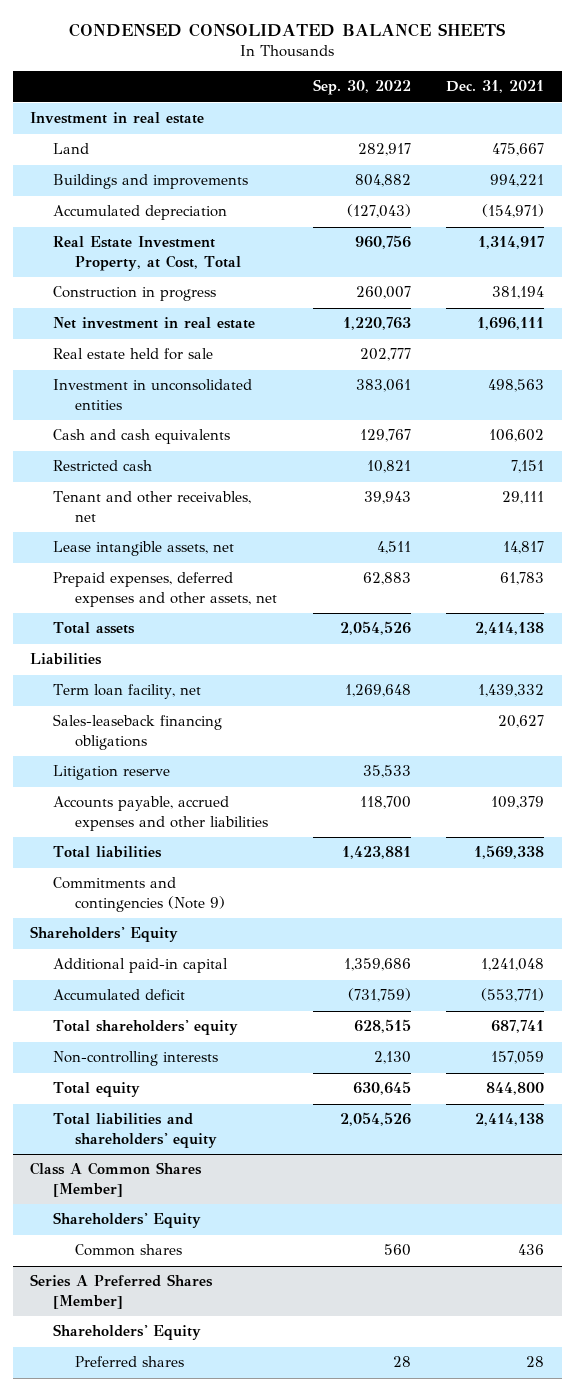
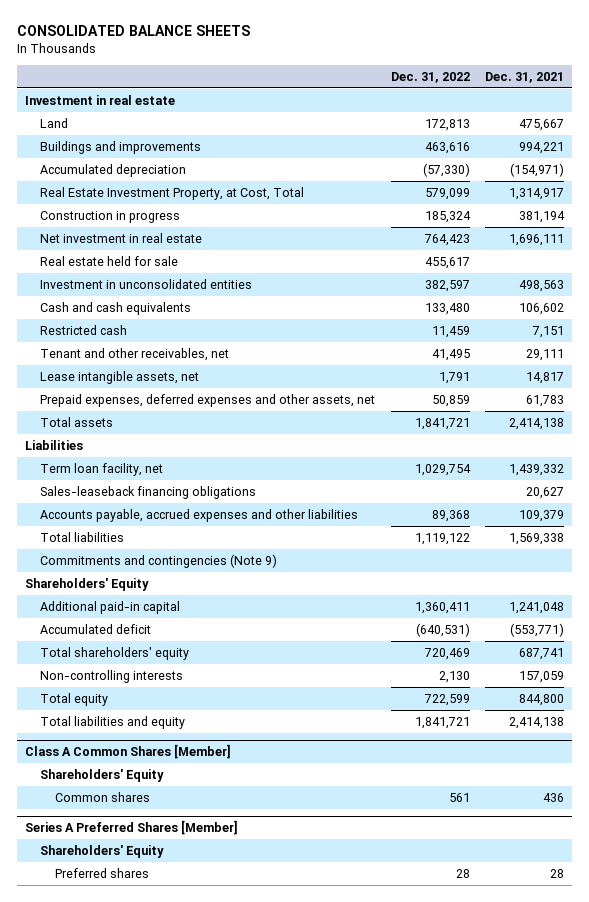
- CONDENSED CONSOLIDATED BALANCE SHEETS
+ CONSOLIDATED BALANCE SHEETS
- | Sep. 30, 2022 | Dec. 31, 2021
+ | Dec. 31, 2022 | Dec. 31, 2021
- Litigation reserve | 35,533 |
- Total liabilities and shareholders' equity | 2,054,526 | 2,414,138
+ Total liabilities and equity | 1,841,721 | 2,414,138

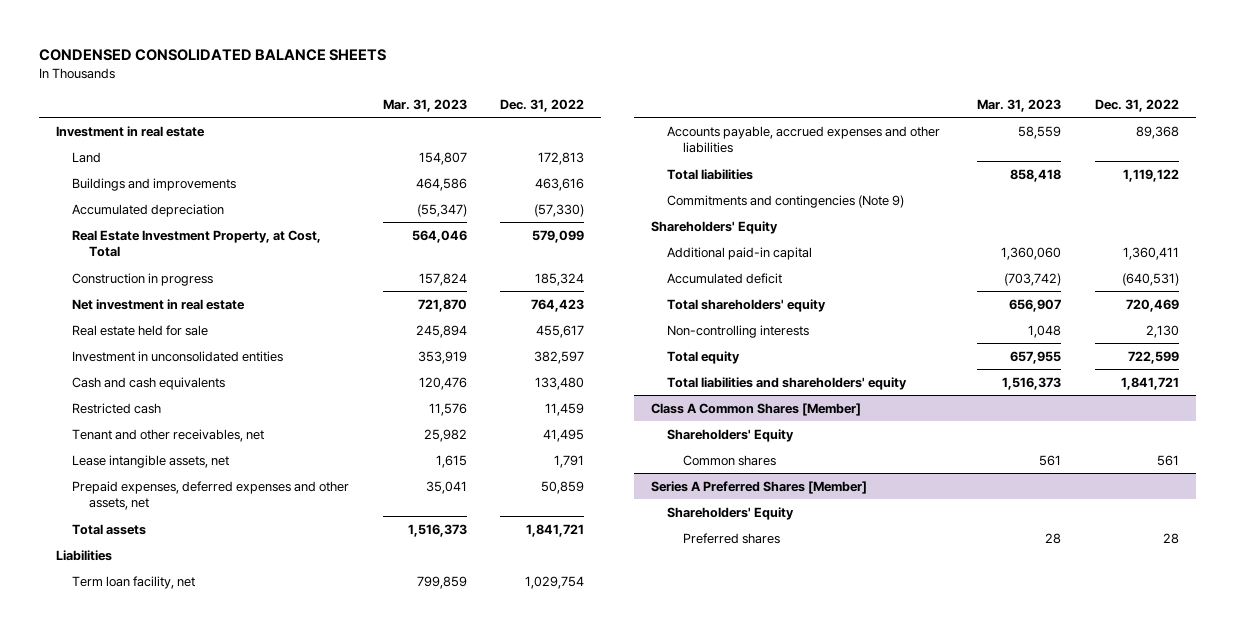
- CONSOLIDATED BALANCE SHEETS
+ CONDENSED CONSOLIDATED BALANCE SHEETS
- | Dec. 31, 2022 | Dec. 31, 2021
+ | Mar. 31, 2023 | Dec. 31, 2022
- Sales-leaseback financing obligations | | 20,627
- Total liabilities and equity | 1,841,721 | 2,414,138
+ Total liabilities and shareholders' equity | 1,516,373 | 1,841,721

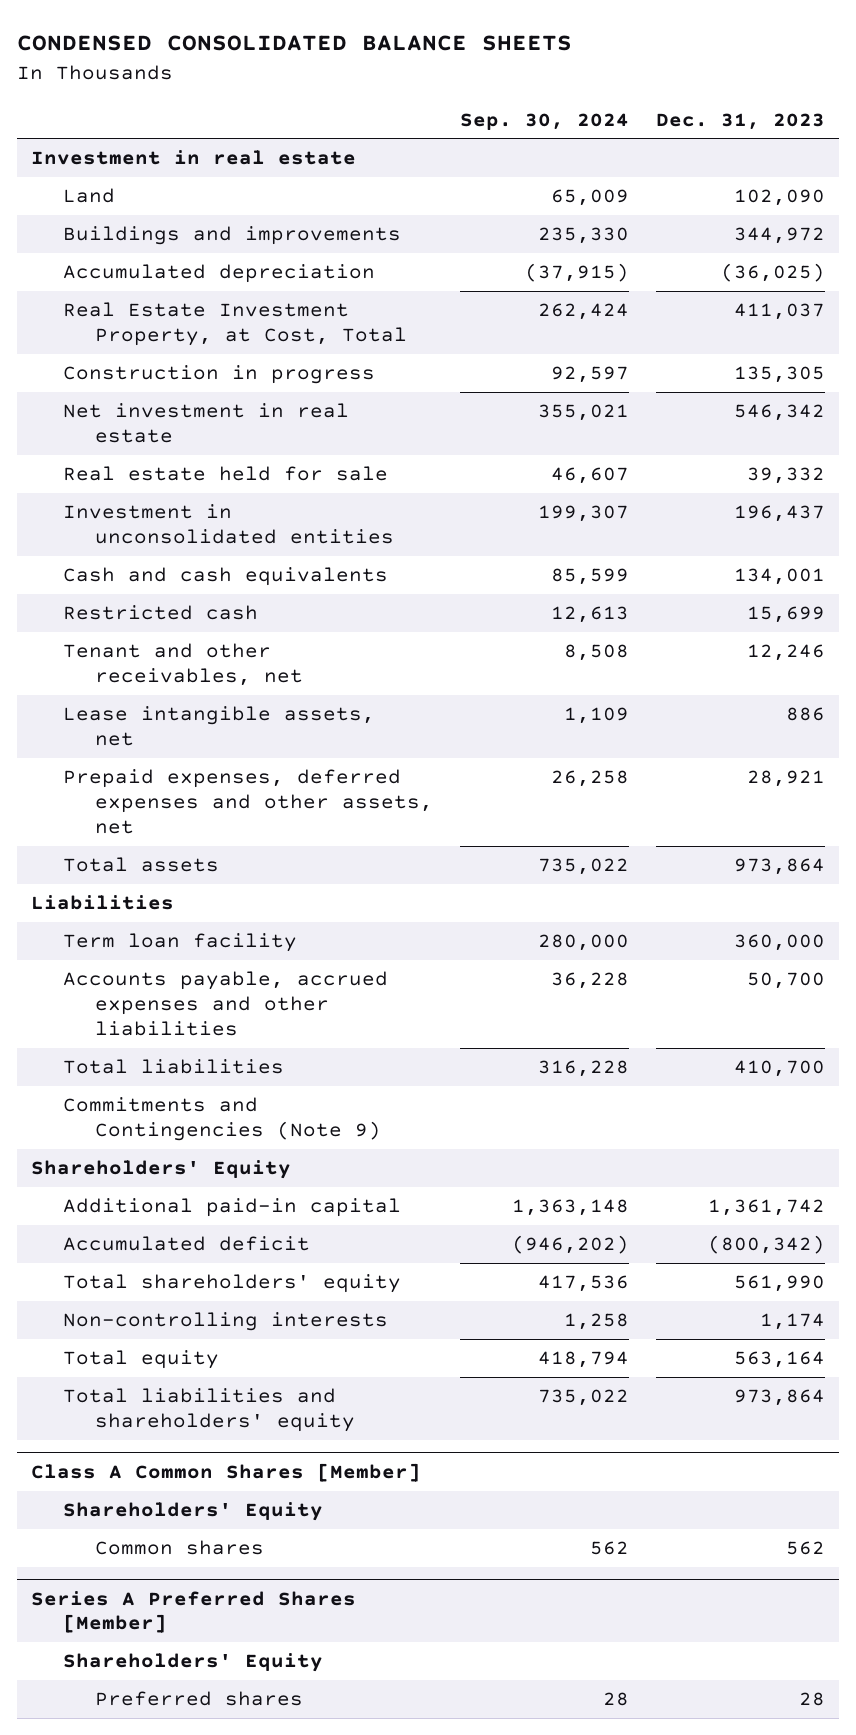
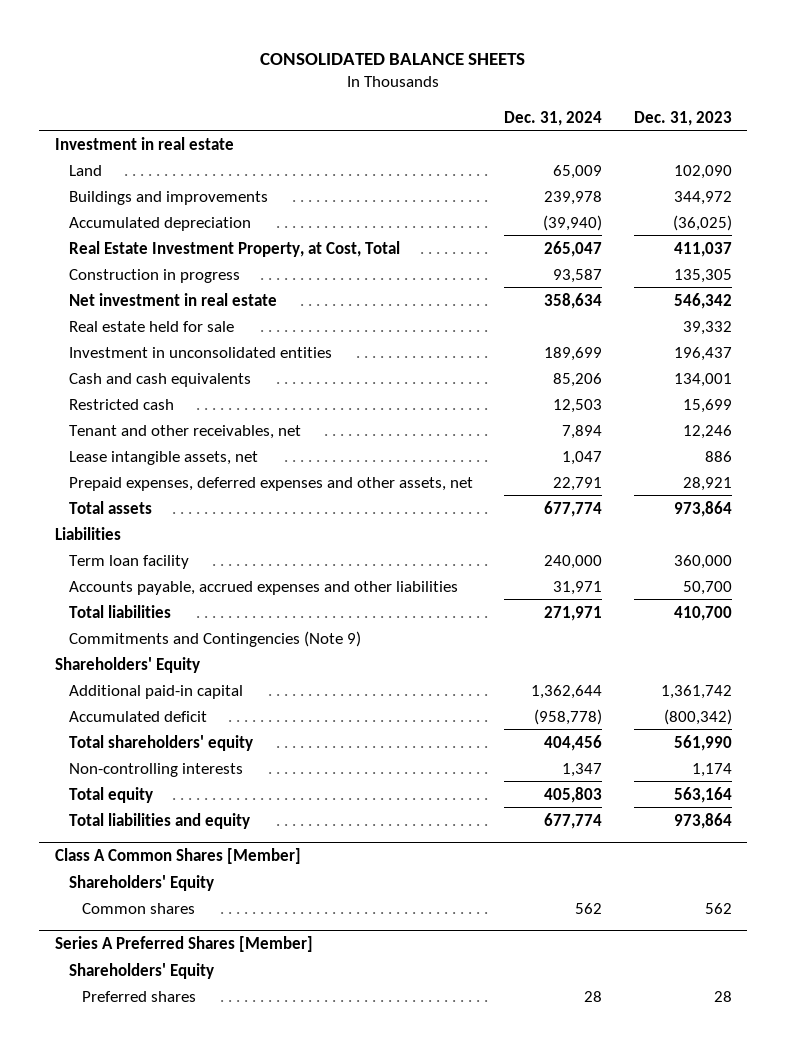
- CONDENSED CONSOLIDATED BALANCE SHEETS
+ CONSOLIDATED BALANCE SHEETS
- | Sep. 30, 2024 | Dec. 31, 2023
+ | Dec. 31, 2024 | Dec. 31, 2023
- Total liabilities and shareholders' equity | 735,022 | 973,864
+ Total liabilities and equity | 677,774 | 973,864

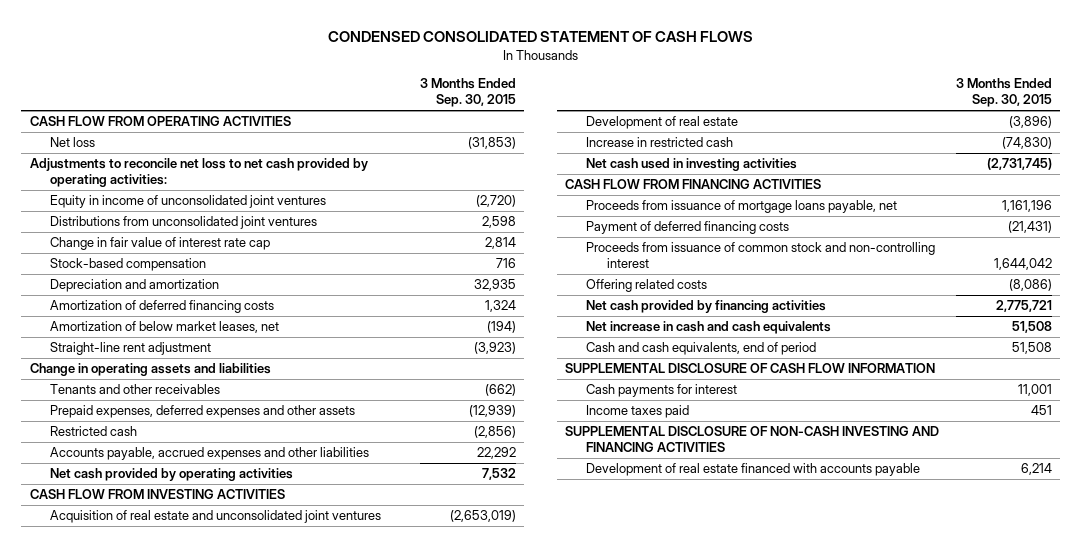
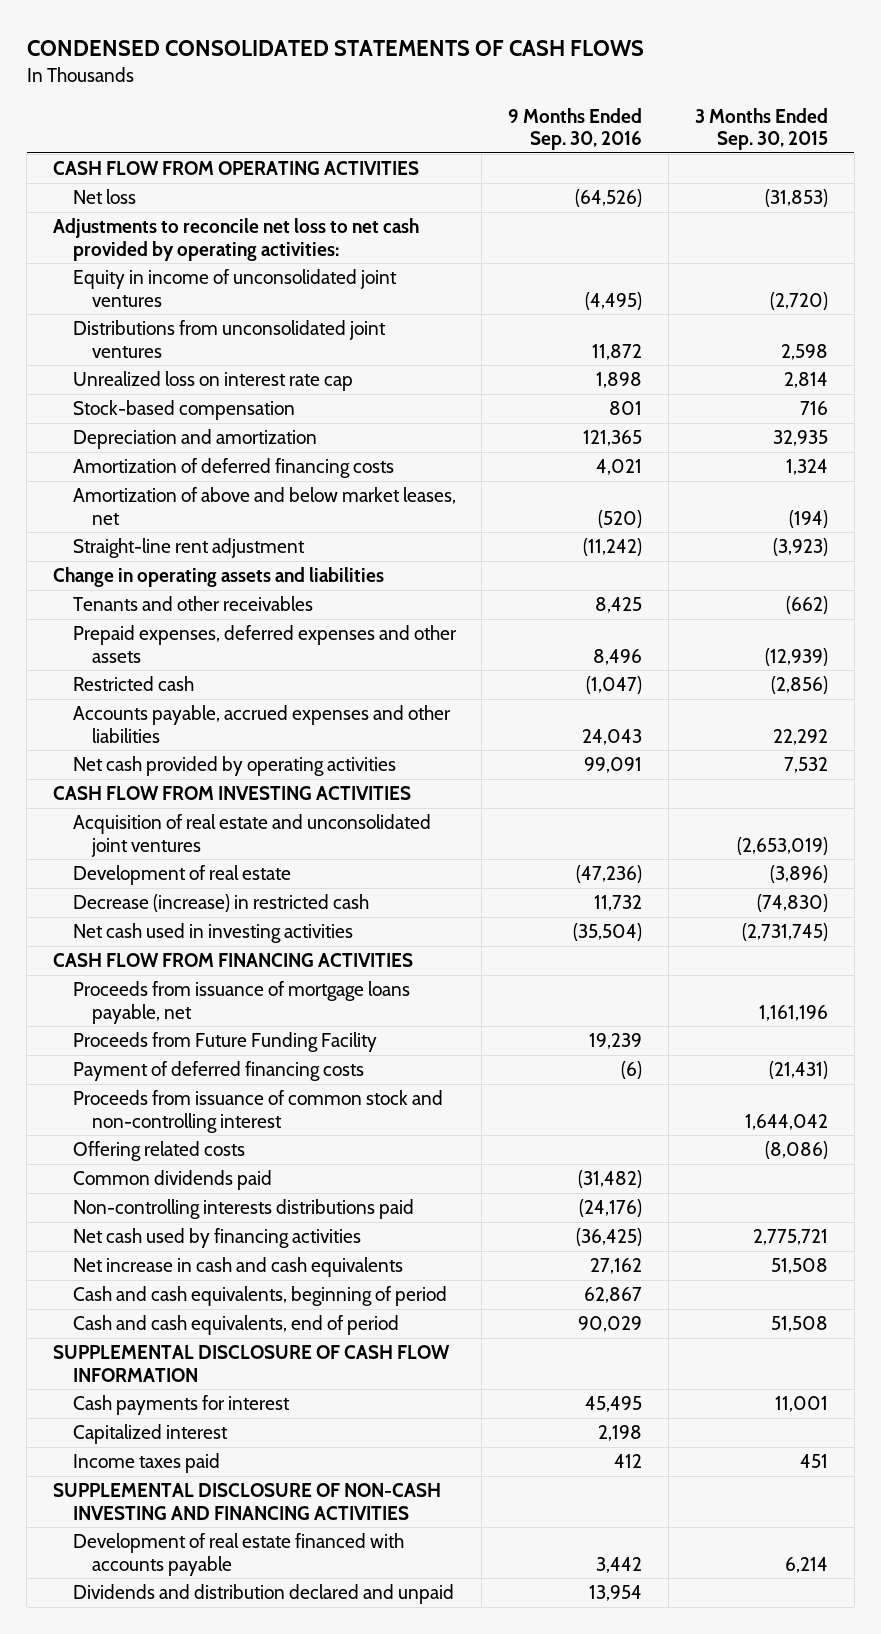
- CONDENSED CONSOLIDATED STATEMENT OF CASH FLOWS
+ CONDENSED CONSOLIDATED STATEMENTS OF CASH FLOWS
- | 3 Months Ended Sep. 30, 2015
+ | 9 Months Ended Sep. 30, 2016 | 3 Months Ended Sep. 30, 2015
- Change in fair value of interest rate cap | 2,814
+ Unrealized loss on interest rate cap | 1,898 | 2,814
- Amortization of below market leases, net | (194)
+ Amortization of above and below market leases, net | (520) | (194)
- Increase in restricted cash | (74,830)
+ Decrease (increase) in restricted cash | 11,732 | (74,830)
+ Proceeds from Future Funding Facility | 19,239 |
- Net cash provided by financing activities | 2,775,721
+ Common dividends paid | (31,482) |
+ Non-controlling interests distributions paid | (24,176) |
+ Net cash used by financing activities | (36,425) | 2,775,721
+ Cash and cash equivalents, beginning of period | 62,867 |
+ Capitalized interest | 2,198 |
+ Dividends and distribution declared and unpaid | 13,954 |

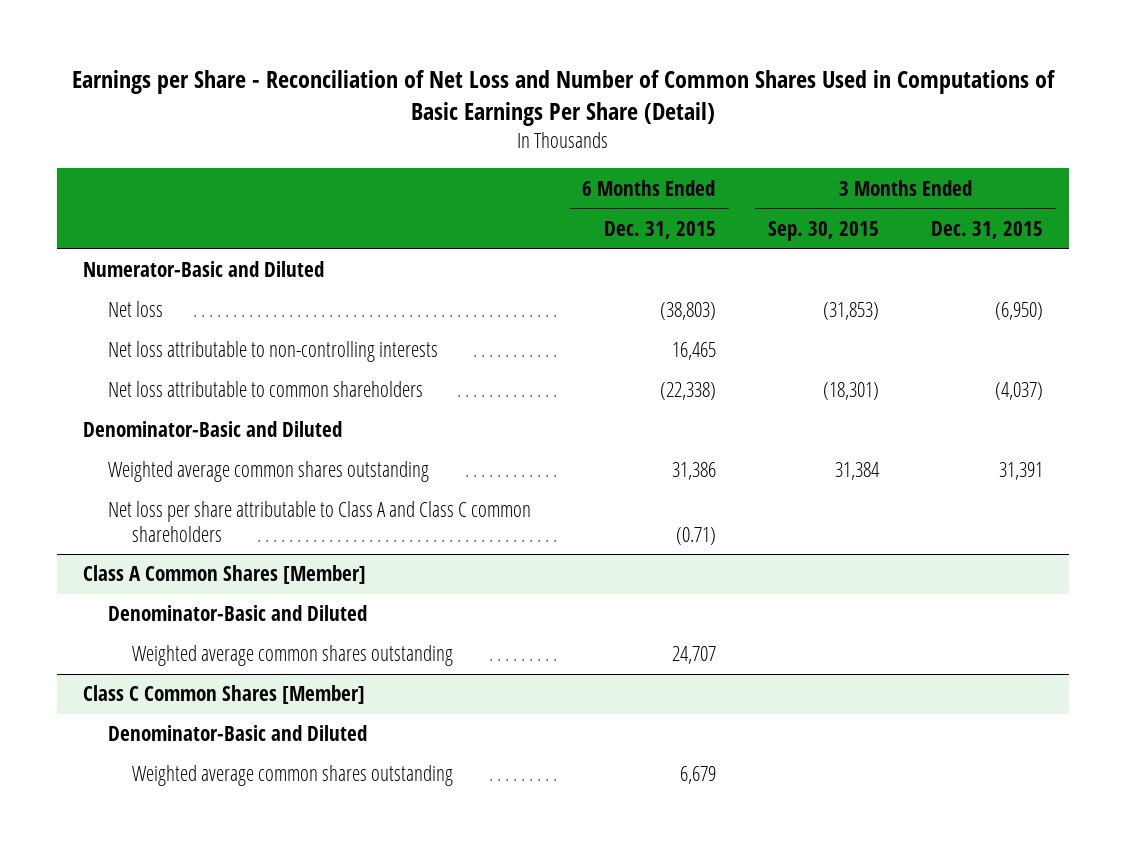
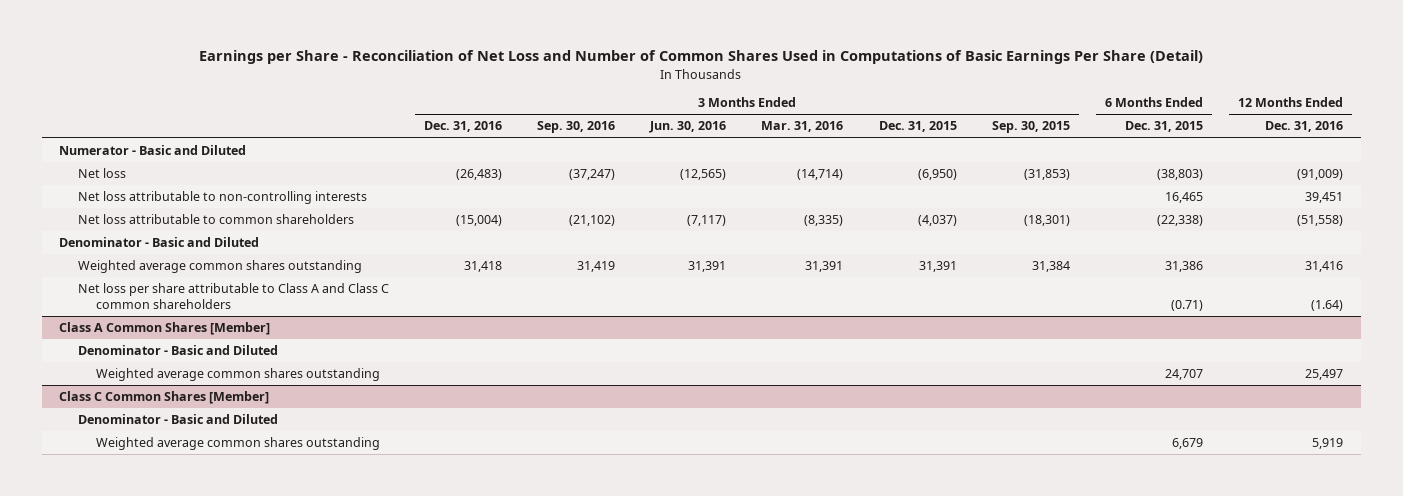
- | 6 Months Ended Dec. 31, 2015 | 3 Months Ended Sep. 30, 2015 | 3 Months Ended Dec. 31, 2015
+ | 3 Months Ended Dec. 31, 2016 | 3 Months Ended Sep. 30, 2016 | 3 Months Ended Jun. 30, 2016 | 3 Months Ended Mar. 31, 2016 | 3 Months Ended Dec. 31, 2015 | 3 Months Ended Sep. 30, 2015 | 6 Months Ended Dec. 31, 2015 | 12 Months Ended Dec. 31, 2016
- Numerator-Basic and Diluted
+ Numerator - Basic and Diluted
- Denominator-Basic and Diluted
+ Denominator - Basic and Diluted
@ Class A Common Shares [Member]
- Denominator-Basic and Diluted
+ Denominator - Basic and Diluted
@ Class C Common Shares [Member]
- Denominator-Basic and Diluted
+ Denominator - Basic and Diluted

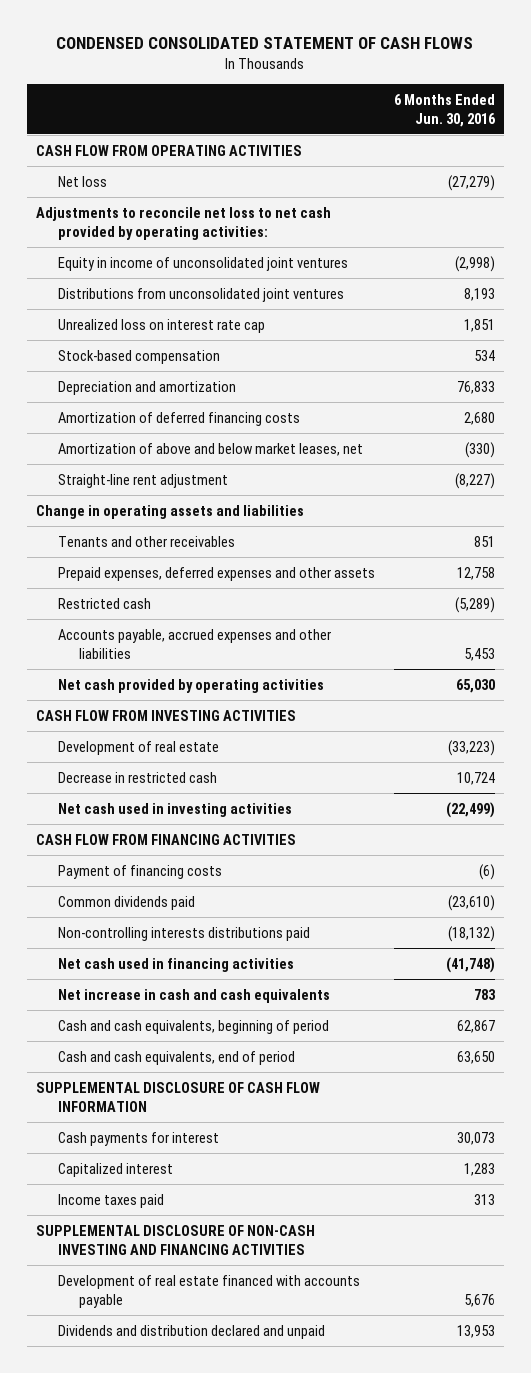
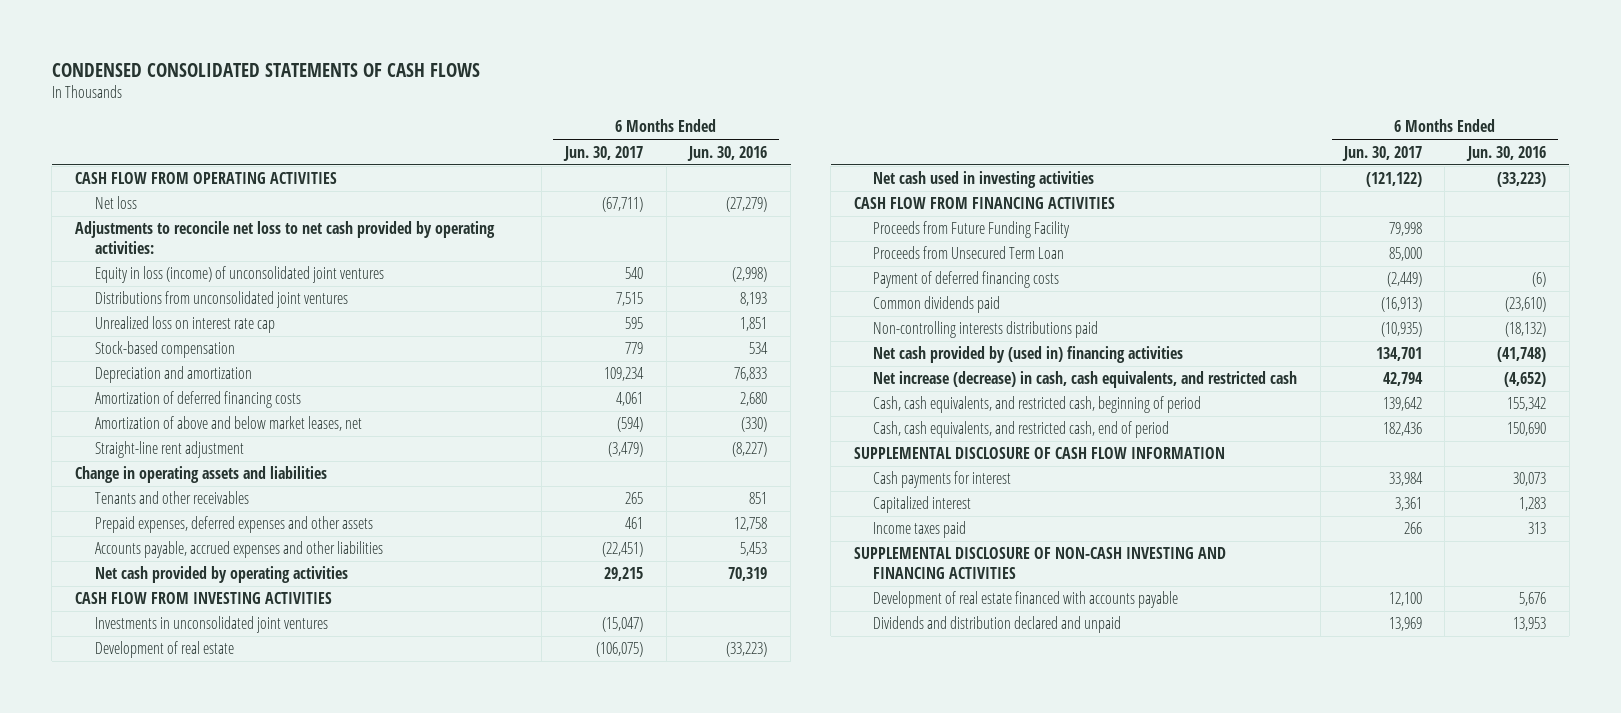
- CONDENSED CONSOLIDATED STATEMENT OF CASH FLOWS
+ CONDENSED CONSOLIDATED STATEMENTS OF CASH FLOWS
- | 6 Months Ended Jun. 30, 2016
+ | 6 Months Ended Jun. 30, 2017 | 6 Months Ended Jun. 30, 2016
- Equity in income of unconsolidated joint ventures | (2,998)
+ Equity in loss (income) of unconsolidated joint ventures | 540 | (2,998)
- Restricted cash | (5,289)
- Net cash provided by operating activities | 65,030
+ Net cash provided by operating activities | 29,215 | 70,319
+ Investments in unconsolidated joint ventures | (15,047) |
- Decrease in restricted cash | 10,724
- Net cash used in investing activities | (22,499)
+ Net cash used in investing activities | (121,122) | (33,223)
- Payment of financing costs | (6)
+ Proceeds from Future Funding Facility | 79,998 |
+ Proceeds from Unsecured Term Loan | 85,000 |
+ Payment of deferred financing costs | (2,449) | (6)
- Net cash used in financing activities | (41,748)
- Net increase in cash and cash equivalents | 783
- Cash and cash equivalents, beginning of period | 62,867
- Cash and cash equivalents, end of period | 63,650
+ Net cash provided by (used in) financing activities | 134,701 | (41,748)
+ Net increase (decrease) in cash, cash equivalents, and restricted cash | 42,794 | (4,652)
+ Cash, cash equivalents, and restricted cash, beginning of period | 139,642 | 155,342
+ Cash, cash equivalents, and restricted cash, end of period | 182,436 | 150,690

